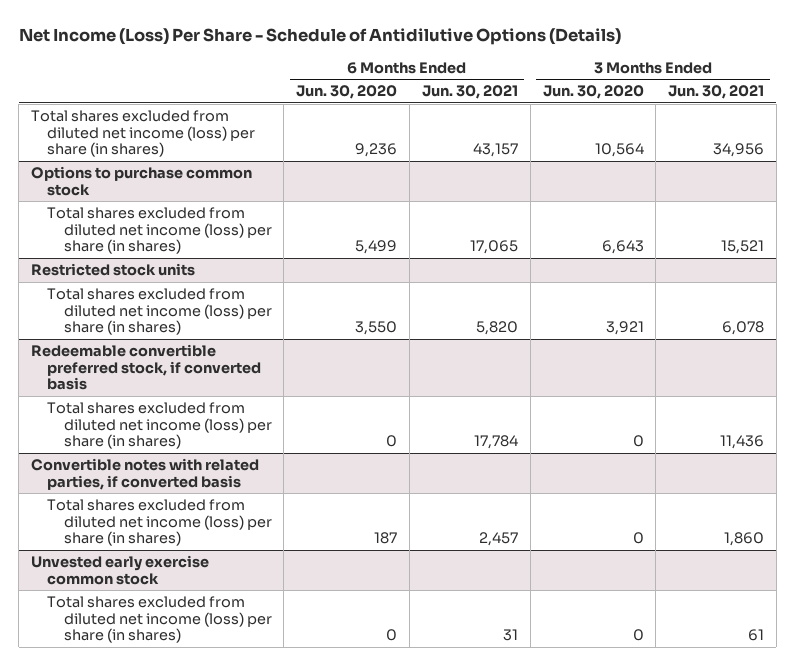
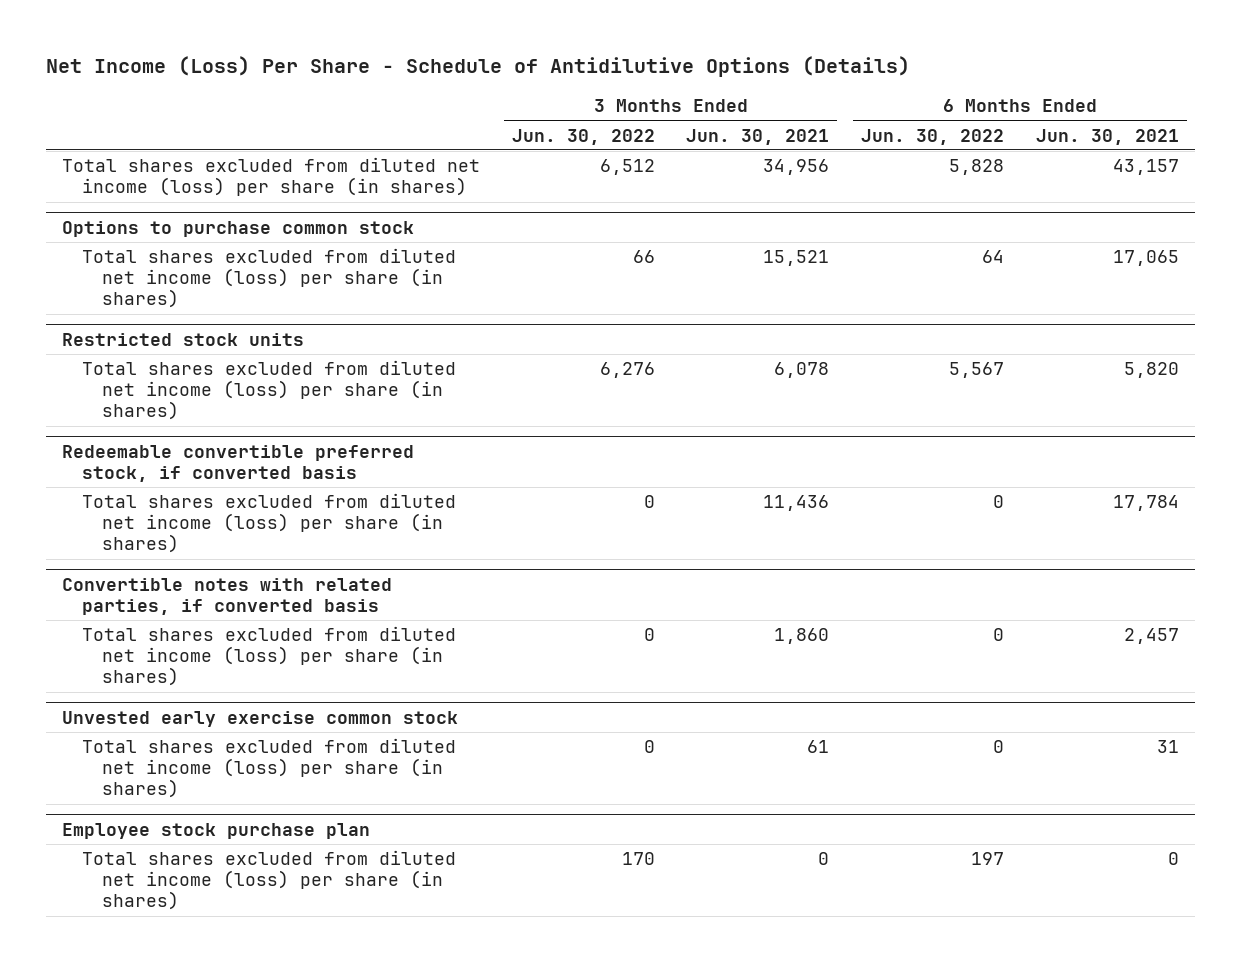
- | 6 Months Ended Jun. 30, 2020 | 6 Months Ended Jun. 30, 2021 | 3 Months Ended Jun. 30, 2020 | 3 Months Ended Jun. 30, 2021
+ | 3 Months Ended Jun. 30, 2022 | 3 Months Ended Jun. 30, 2021 | 6 Months Ended Jun. 30, 2022 | 6 Months Ended Jun. 30, 2021
+ Employee stock purchase plan
+ Total shares excluded from diluted net income (loss) per share (in shares) | 170 | 0 | 197 | 0

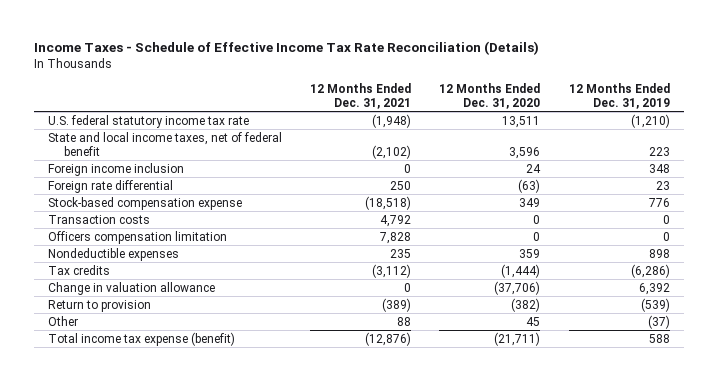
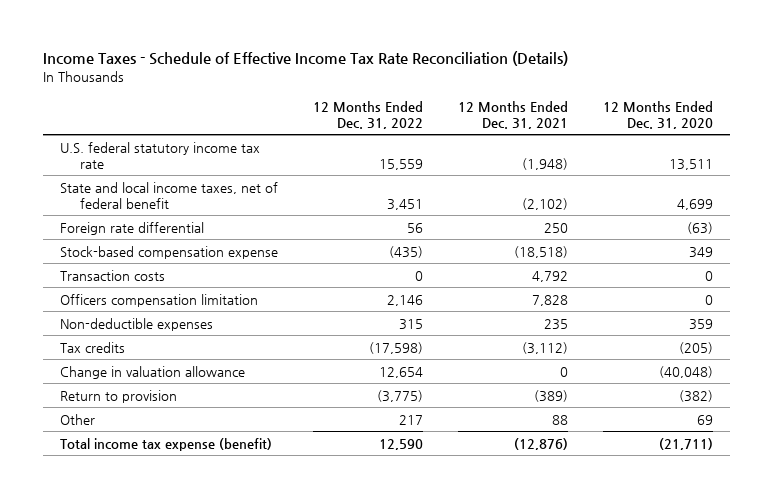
- | 12 Months Ended Dec. 31, 2021 | 12 Months Ended Dec. 31, 2020 | 12 Months Ended Dec. 31, 2019
+ | 12 Months Ended Dec. 31, 2022 | 12 Months Ended Dec. 31, 2021 | 12 Months Ended Dec. 31, 2020
- State and local income taxes, net of federal benefit | (2,102) | 3,596 | 223
- Foreign income inclusion | 0 | 24 | 348
+ State and local income taxes, net of federal benefit | 3,451 | (2,102) | 4,699
- Nondeductible expenses | 235 | 359 | 898
- Tax credits | (3,112) | (1,444) | (6,286)
- Change in valuation allowance | 0 | (37,706) | 6,392
+ Non-deductible expenses | 315 | 235 | 359
+ Tax credits | (17,598) | (3,112) | (205)
+ Change in valuation allowance | 12,654 | 0 | (40,048)
- Other | 88 | 45 | (37)
+ Other | 217 | 88 | 69

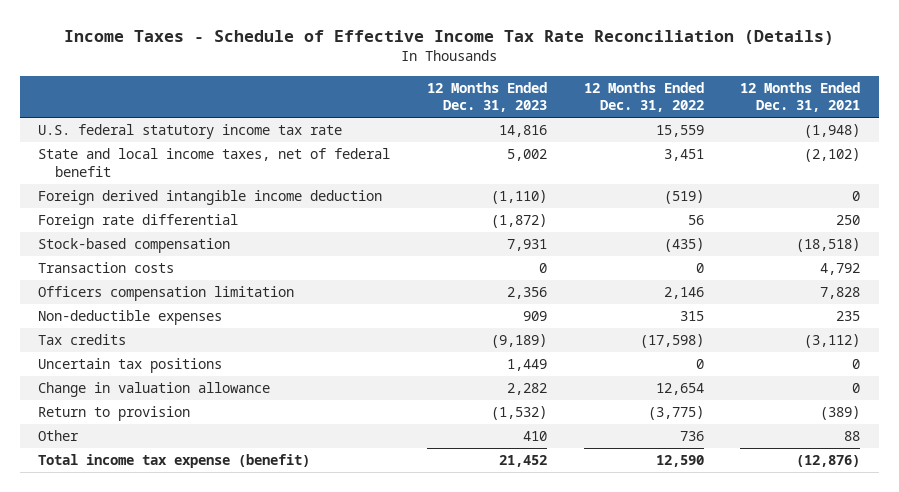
- | 12 Months Ended Dec. 31, 2022 | 12 Months Ended Dec. 31, 2021 | 12 Months Ended Dec. 31, 2020
+ | 12 Months Ended Dec. 31, 2023 | 12 Months Ended Dec. 31, 2022 | 12 Months Ended Dec. 31, 2021
+ Foreign derived intangible income deduction | (1,110) | (519) | 0
- Stock-based compensation expense | (435) | (18,518) | 349
+ Stock-based compensation | 7,931 | (435) | (18,518)
+ Uncertain tax positions | 1,449 | 0 | 0
- Other | 217 | 88 | 69
+ Other | 410 | 736 | 88

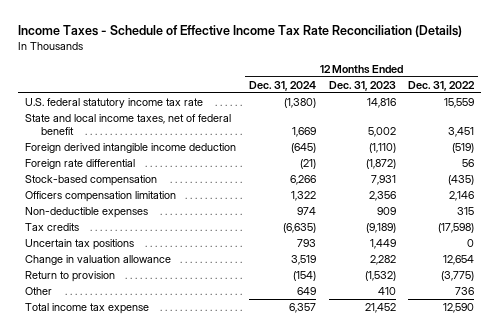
- | 12 Months Ended Dec. 31, 2023 | 12 Months Ended Dec. 31, 2022 | 12 Months Ended Dec. 31, 2021
+ | 12 Months Ended Dec. 31, 2024 | 12 Months Ended Dec. 31, 2023 | 12 Months Ended Dec. 31, 2022
- Transaction costs | 0 | 0 | 4,792
- Total income tax expense (benefit) | 21,452 | 12,590 | (12,876)
+ Total income tax expense | 6,357 | 21,452 | 12,590

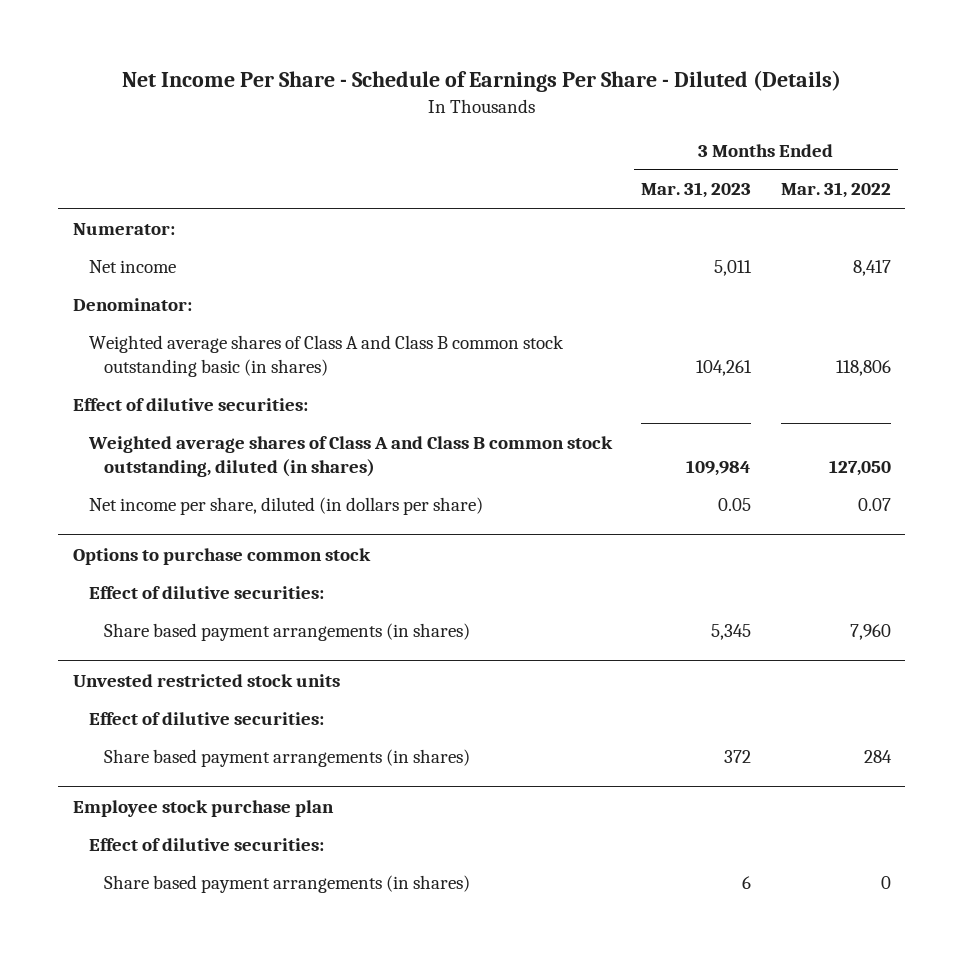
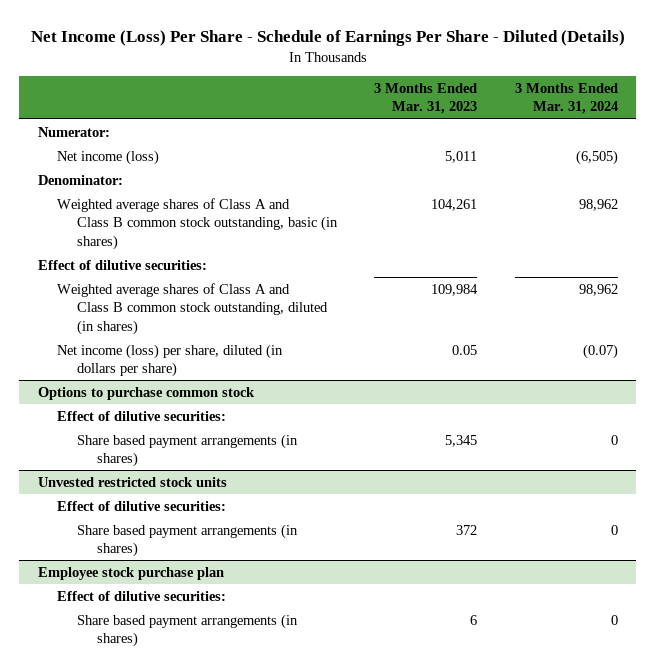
- Net Income Per Share - Schedule of Earnings Per Share - Diluted (Details)
+ Net Income (Loss) Per Share - Schedule of Earnings Per Share - Diluted (Details)
- | 3 Months Ended Mar. 31, 2023 | 3 Months Ended Mar. 31, 2022
+ | 3 Months Ended Mar. 31, 2023 | 3 Months Ended Mar. 31, 2024
- Net income | 5,011 | 8,417
+ Net income (loss) | 5,011 | (6,505)
- Weighted average shares of Class A and Class B common stock outstanding basic (in shares) | 104,261 | 118,806
+ Weighted average shares of Class A and Class B common stock outstanding, basic (in shares) | 104,261 | 98,962
- Net income per share, diluted (in dollars per share) | 0.05 | 0.07
+ Net income (loss) per share, diluted (in dollars per share) | 0.05 | (0.07)

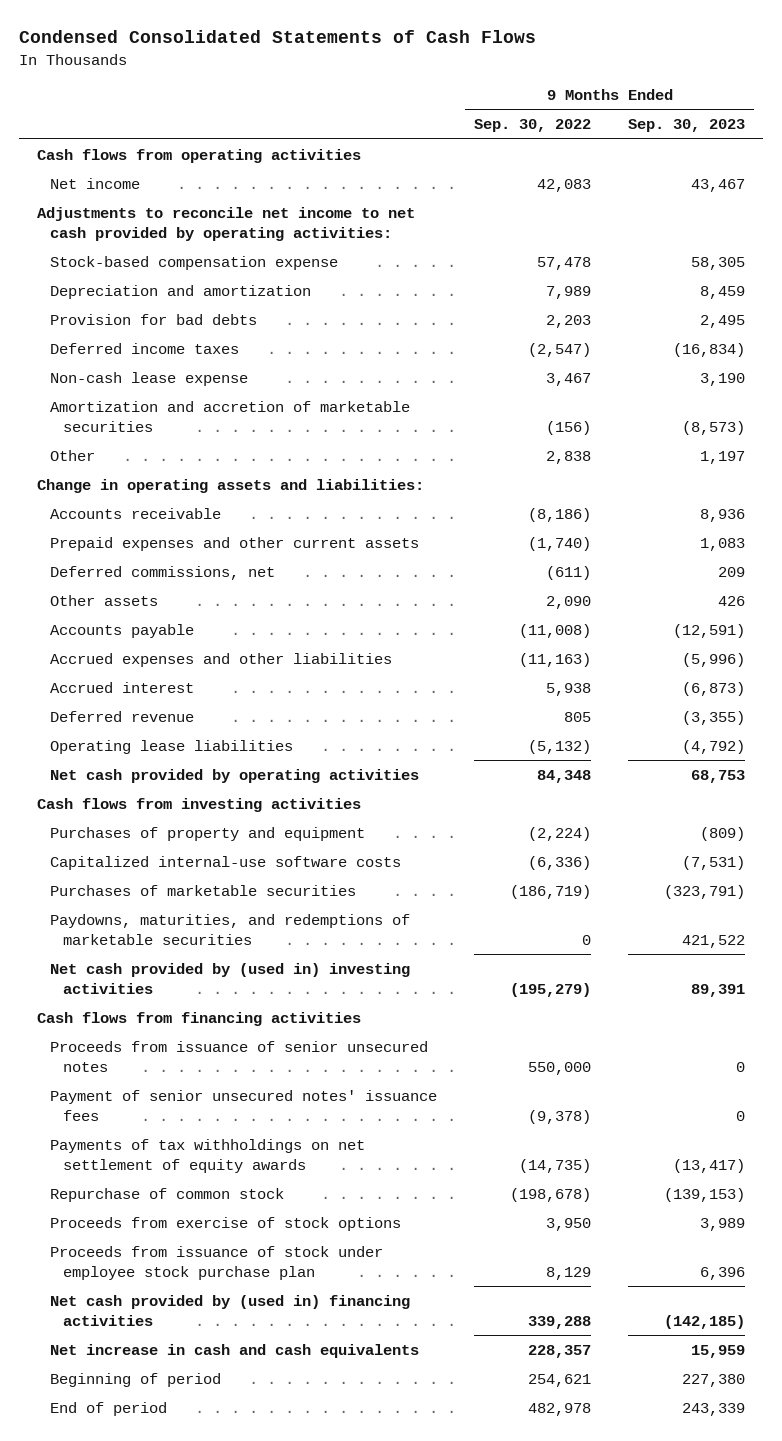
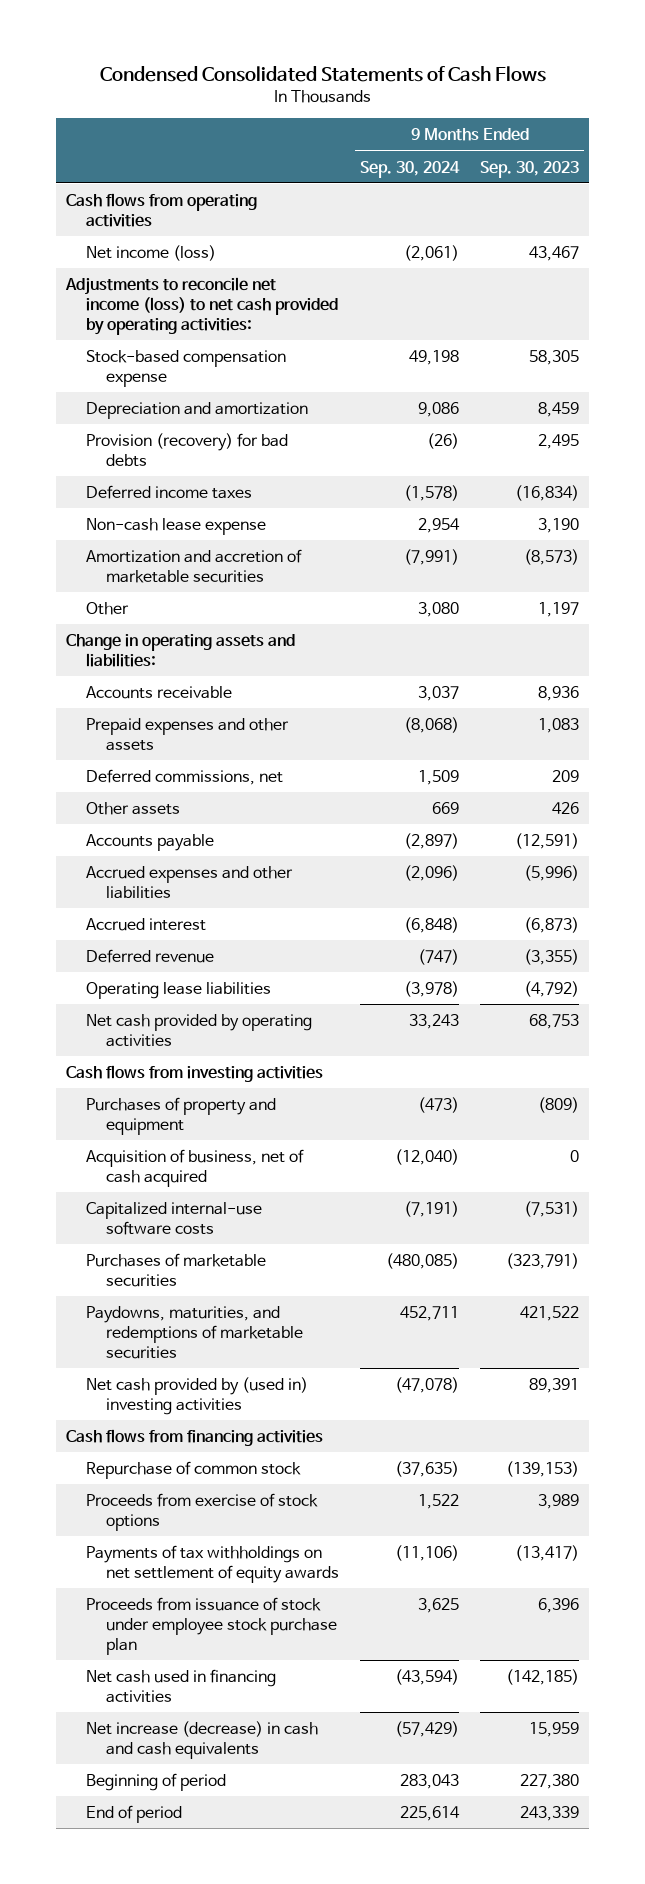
- | 9 Months Ended Sep. 30, 2022 | 9 Months Ended Sep. 30, 2023
+ | 9 Months Ended Sep. 30, 2024 | 9 Months Ended Sep. 30, 2023
- Net income | 42,083 | 43,467
- Adjustments to reconcile net income to net cash provided by operating activities:
+ Net income (loss) | (2,061) | 43,467
+ Adjustments to reconcile net income (loss) to net cash provided by operating activities:
- Provision for bad debts | 2,203 | 2,495
+ Provision (recovery) for bad debts | (26) | 2,495
- Prepaid expenses and other current assets | (1,740) | 1,083
+ Prepaid expenses and other assets | (8,068) | 1,083
+ Acquisition of business, net of cash acquired | (12,040) | 0
- Proceeds from issuance of senior unsecured notes | 550,000 | 0
- Payment of senior unsecured notes' issuance fees | (9,378) | 0
moved down: Payments of tax withholdings on net settlement of equity awards | (11,106) | (13,417)
- Net cash provided by (used in) financing activities | 339,288 | (142,185)
- Net increase in cash and cash equivalents | 228,357 | 15,959
+ Net cash used in financing activities | (43,594) | (142,185)
+ Net increase (decrease) in cash and cash equivalents | (57,429) | 15,959

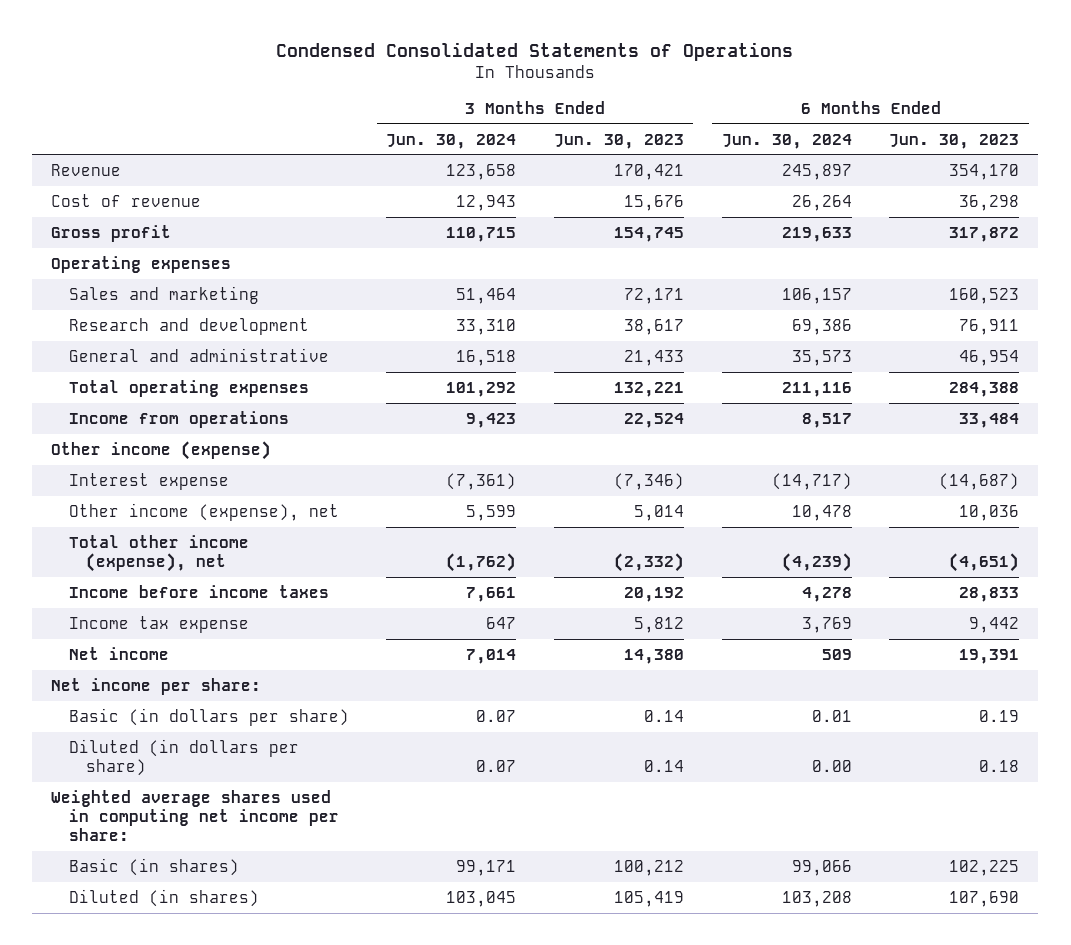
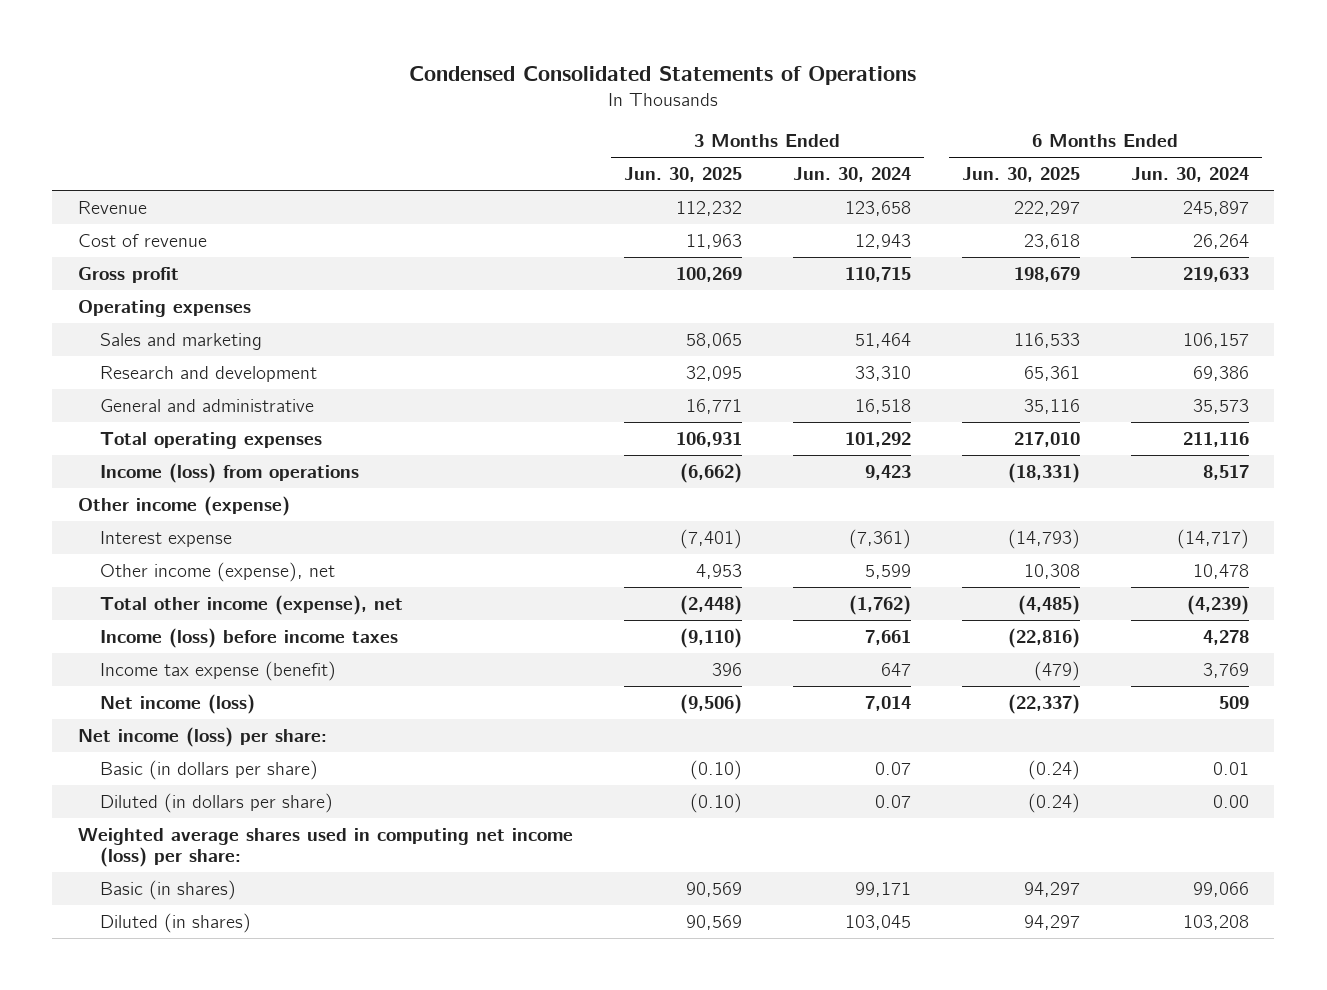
- | 3 Months Ended Jun. 30, 2024 | 3 Months Ended Jun. 30, 2023 | 6 Months Ended Jun. 30, 2024 | 6 Months Ended Jun. 30, 2023
+ | 3 Months Ended Jun. 30, 2025 | 3 Months Ended Jun. 30, 2024 | 6 Months Ended Jun. 30, 2025 | 6 Months Ended Jun. 30, 2024
- Income from operations | 9,423 | 22,524 | 8,517 | 33,484
+ Income (loss) from operations | (6,662) | 9,423 | (18,331) | 8,517
- Income before income taxes | 7,661 | 20,192 | 4,278 | 28,833
- Income tax expense | 647 | 5,812 | 3,769 | 9,442
- Net income | 7,014 | 14,380 | 509 | 19,391
- Net income per share:
+ Income (loss) before income taxes | (9,110) | 7,661 | (22,816) | 4,278
+ Income tax expense (benefit) | 396 | 647 | (479) | 3,769
+ Net income (loss) | (9,506) | 7,014 | (22,337) | 509
+ Net income (loss) per share:
- Weighted average shares used in computing net income per share:
+ Weighted average shares used in computing net income (loss) per share:

